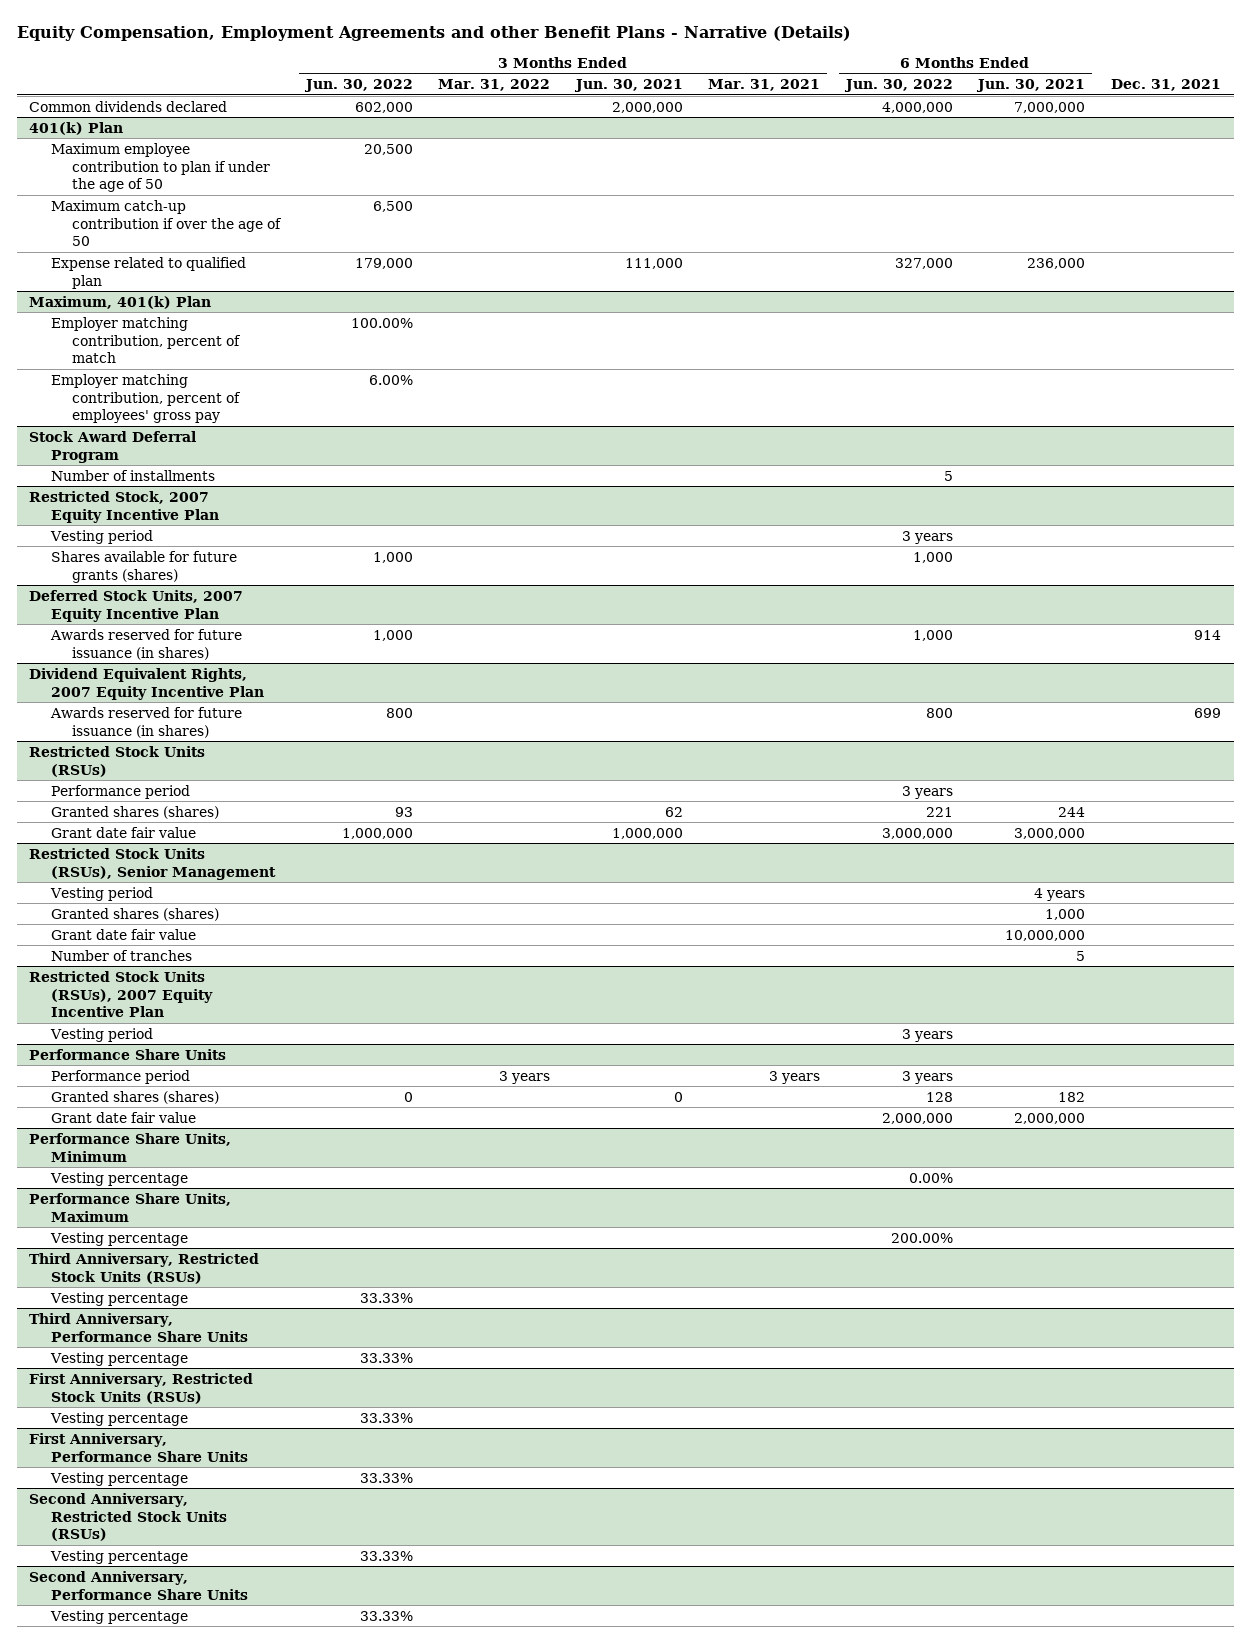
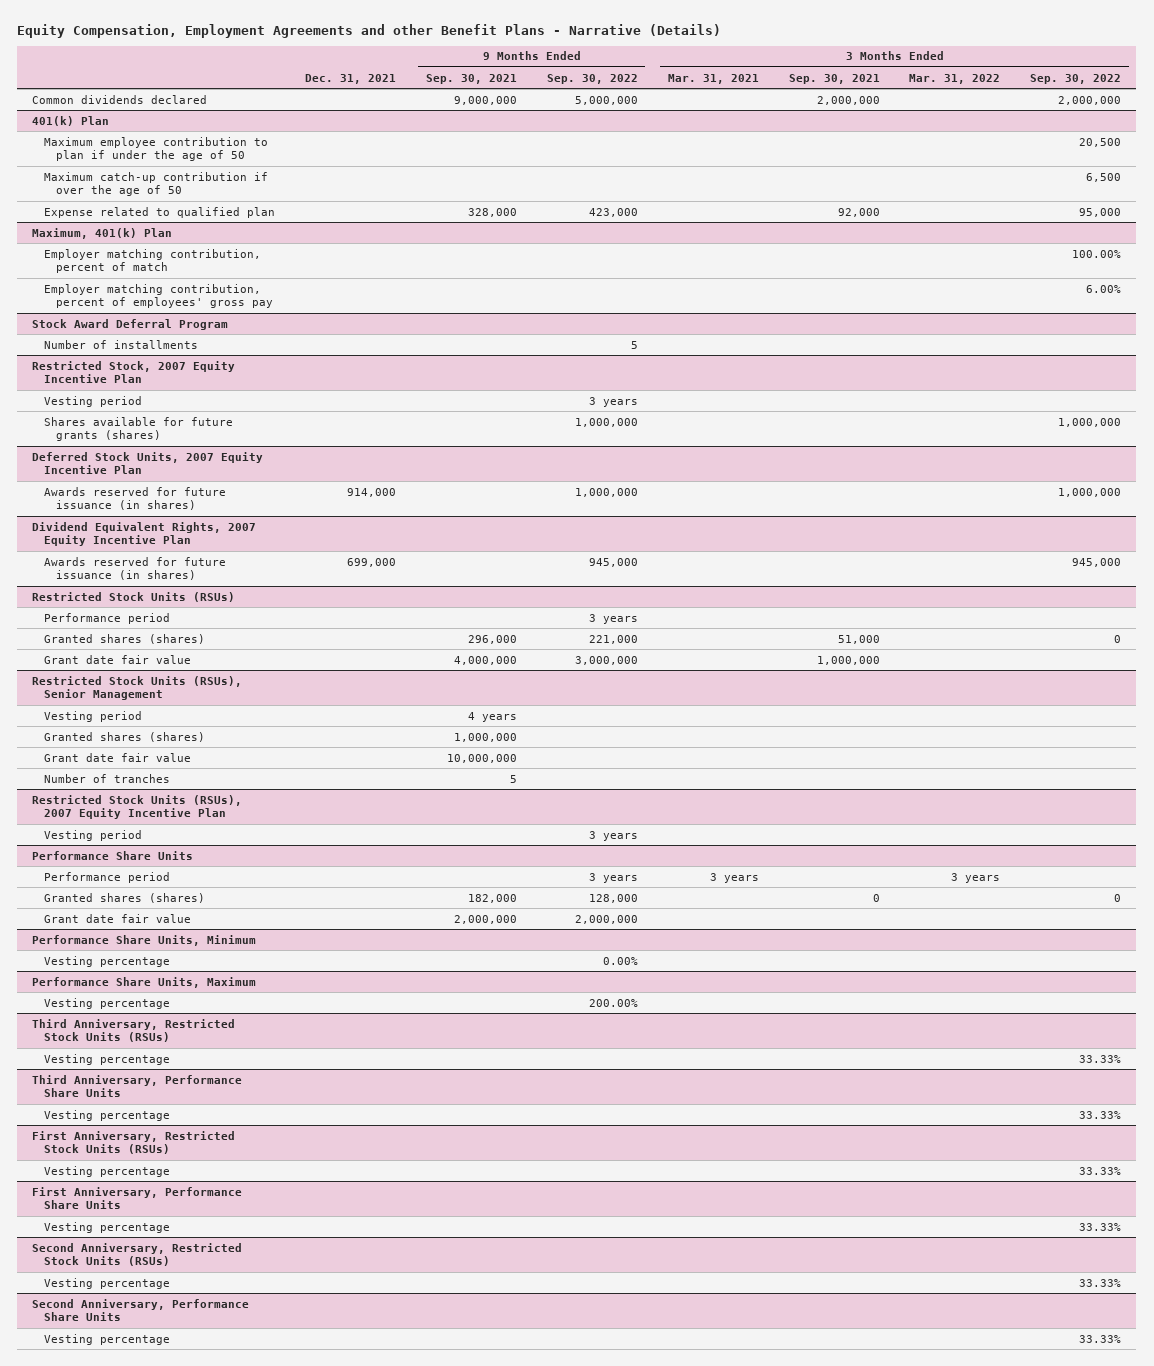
- | 3 Months Ended Jun. 30, 2022 | 3 Months Ended Mar. 31, 2022 | 3 Months Ended Jun. 30, 2021 | 3 Months Ended Mar. 31, 2021 | 6 Months Ended Jun. 30, 2022 | 6 Months Ended Jun. 30, 2021 | Dec. 31, 2021
+ | Dec. 31, 2021 | 9 Months Ended Sep. 30, 2021 | 9 Months Ended Sep. 30, 2022 | 3 Months Ended Mar. 31, 2021 | 3 Months Ended Sep. 30, 2021 | 3 Months Ended Mar. 31, 2022 | 3 Months Ended Sep. 30, 2022
@ Deferred Stock Units, 2007 Equity Incentive Plan
- Awards reserved for future issuance (in shares) | 1,000 | | | | 1,000 | | 914
+ Awards reserved for future issuance (in shares) | 914,000 | | 1,000,000 | | | | 1,000,000
@ Dividend Equivalent Rights, 2007 Equity Incentive Plan
- Awards reserved for future issuance (in shares) | 800 | | | | 800 | | 699
+ Awards reserved for future issuance (in shares) | 699,000 | | 945,000 | | | | 945,000

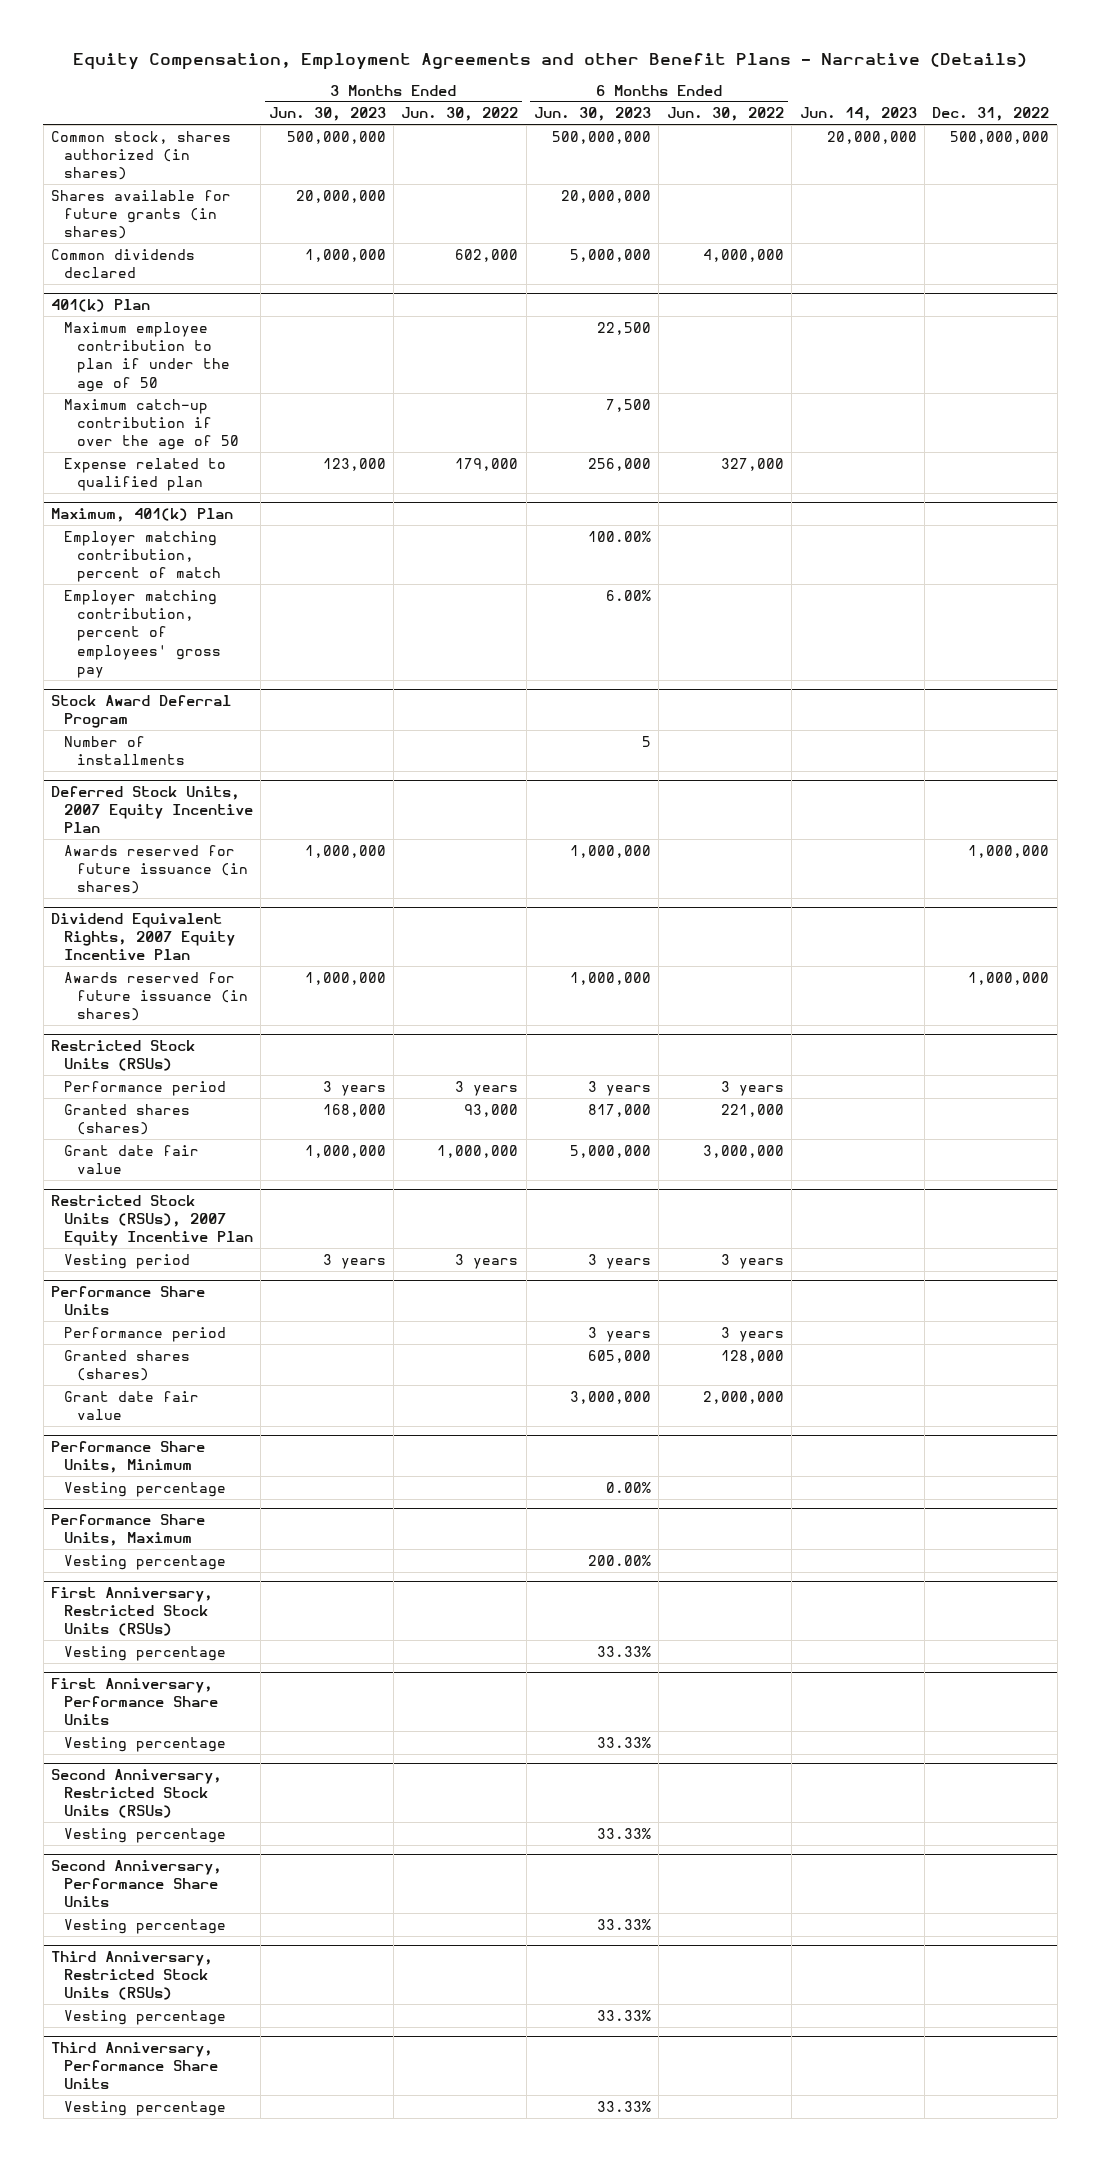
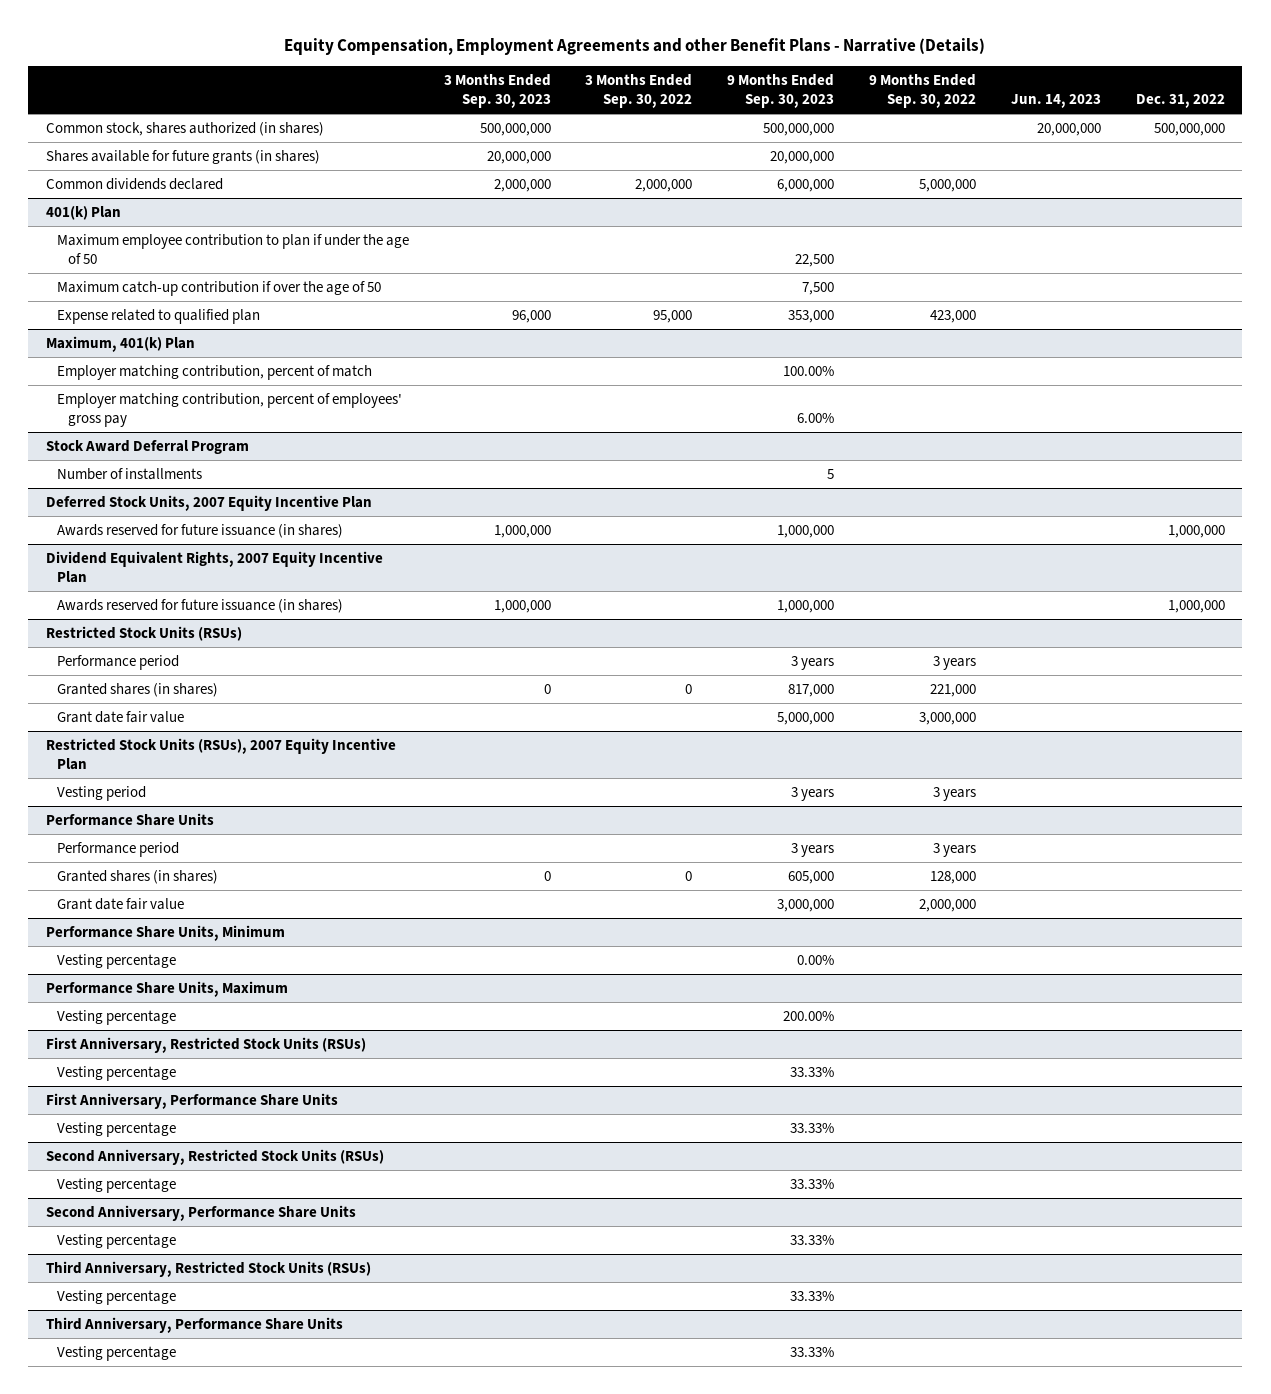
- | 3 Months Ended Jun. 30, 2023 | 3 Months Ended Jun. 30, 2022 | 6 Months Ended Jun. 30, 2023 | 6 Months Ended Jun. 30, 2022 | Jun. 14, 2023 | Dec. 31, 2022
+ | 3 Months Ended Sep. 30, 2023 | 3 Months Ended Sep. 30, 2022 | 9 Months Ended Sep. 30, 2023 | 9 Months Ended Sep. 30, 2022 | Jun. 14, 2023 | Dec. 31, 2022
@ Restricted Stock Units (RSUs)
- Granted shares (shares) | 168,000 | 93,000 | 817,000 | 221,000 | |
+ Granted shares (in shares) | 0 | 0 | 817,000 | 221,000 | |
@ Performance Share Units
- Granted shares (shares) | | | 605,000 | 128,000 | |
+ Granted shares (in shares) | 0 | 0 | 605,000 | 128,000 | |

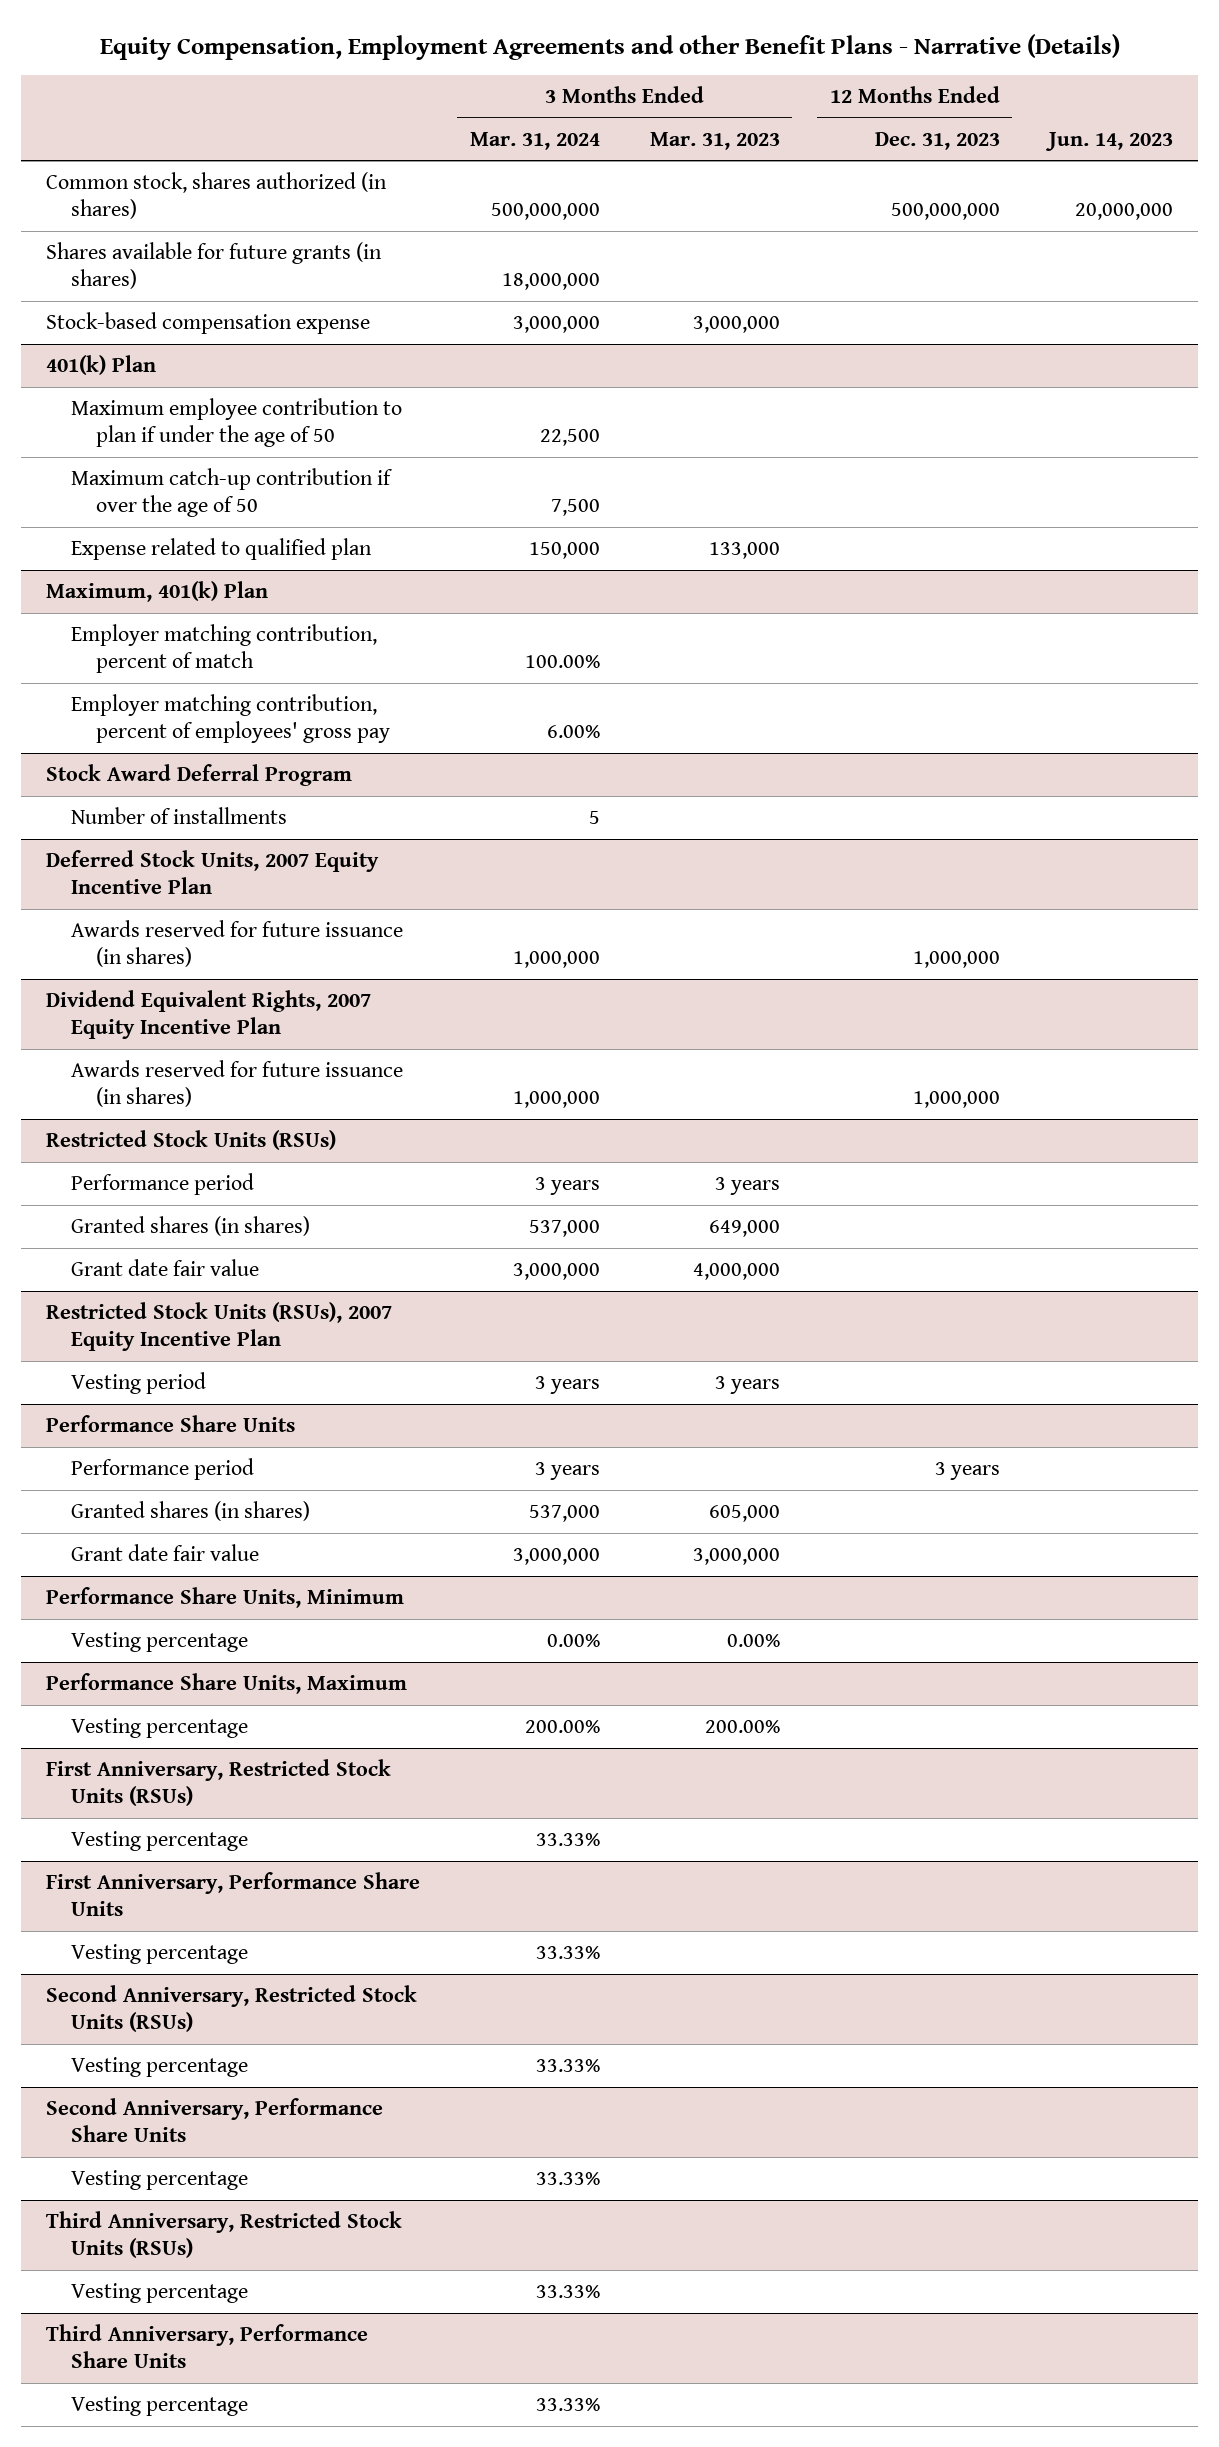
- | 3 Months Ended Sep. 30, 2023 | 3 Months Ended Sep. 30, 2022 | 9 Months Ended Sep. 30, 2023 | 9 Months Ended Sep. 30, 2022 | Jun. 14, 2023 | Dec. 31, 2022
+ | 3 Months Ended Mar. 31, 2024 | 3 Months Ended Mar. 31, 2023 | 12 Months Ended Dec. 31, 2023 | Jun. 14, 2023
- Common dividends declared | 2,000,000 | 2,000,000 | 6,000,000 | 5,000,000 | |
+ Stock-based compensation expense | 3,000,000 | 3,000,000 | |

